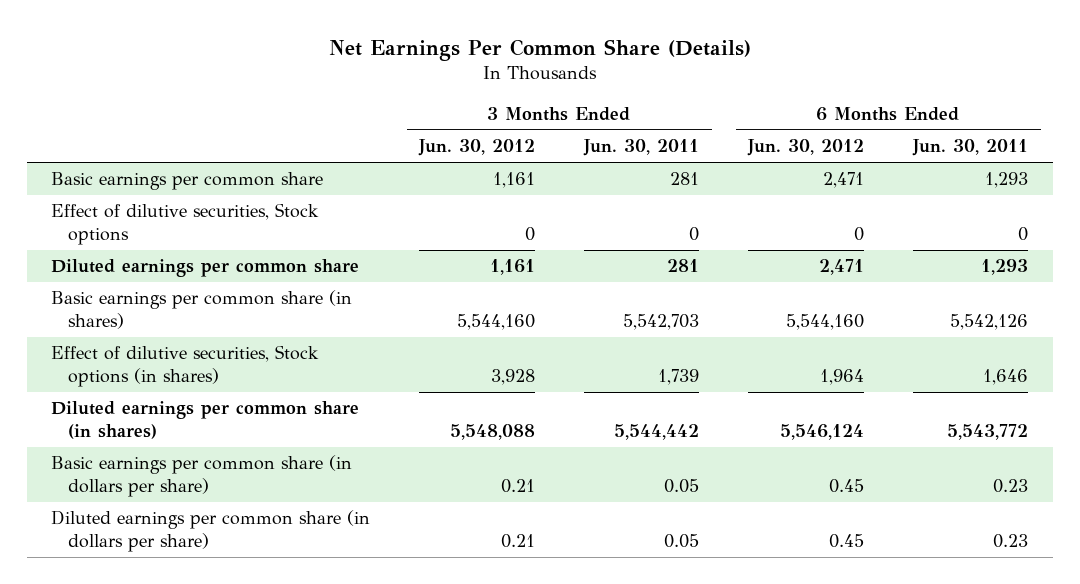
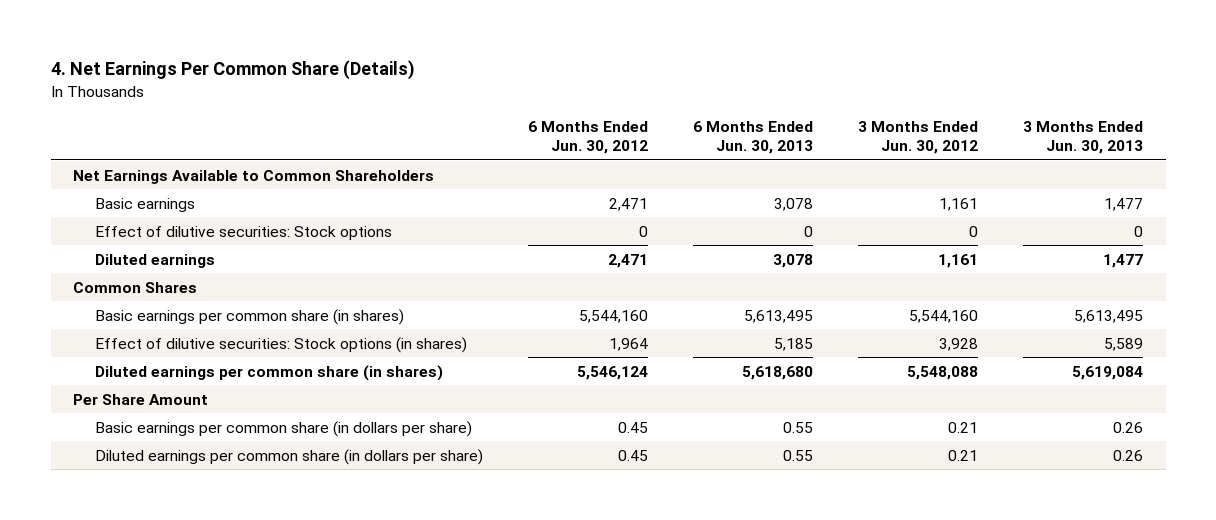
- Net Earnings Per Common Share (Details)
+ 4. Net Earnings Per Common Share (Details)
- | 3 Months Ended Jun. 30, 2012 | 3 Months Ended Jun. 30, 2011 | 6 Months Ended Jun. 30, 2012 | 6 Months Ended Jun. 30, 2011
+ | 6 Months Ended Jun. 30, 2012 | 6 Months Ended Jun. 30, 2013 | 3 Months Ended Jun. 30, 2012 | 3 Months Ended Jun. 30, 2013
- Basic earnings per common share | 1,161 | 281 | 2,471 | 1,293
- Effect of dilutive securities, Stock options | 0 | 0 | 0 | 0
- Diluted earnings per common share | 1,161 | 281 | 2,471 | 1,293
+ Net Earnings Available to Common Shareholders
+ Basic earnings | 2,471 | 3,078 | 1,161 | 1,477
+ Effect of dilutive securities: Stock options | 0 | 0 | 0 | 0
+ Diluted earnings | 2,471 | 3,078 | 1,161 | 1,477
+ Common Shares
- Effect of dilutive securities, Stock options (in shares) | 3,928 | 1,739 | 1,964 | 1,646
+ Effect of dilutive securities: Stock options (in shares) | 1,964 | 5,185 | 3,928 | 5,589
+ Per Share Amount

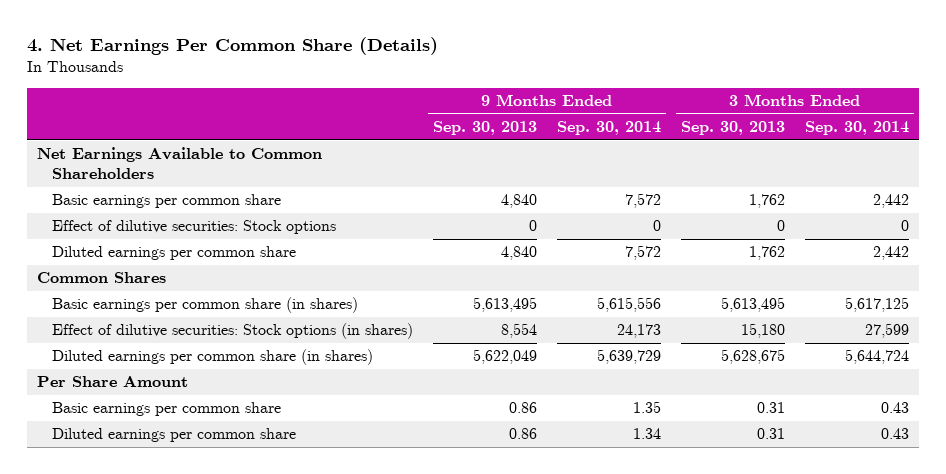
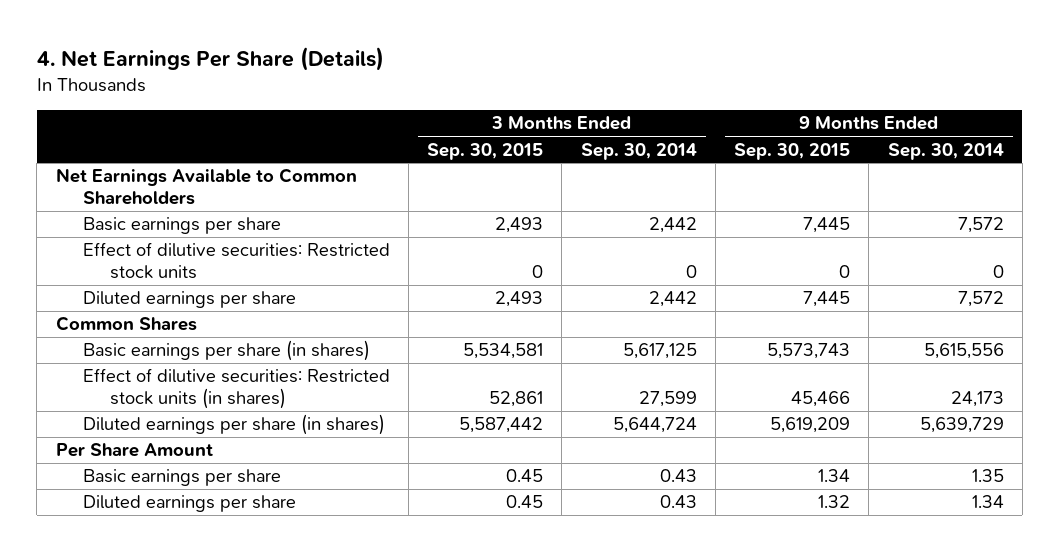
- 4. Net Earnings Per Common Share (Details)
+ 4. Net Earnings Per Share (Details)
- | 9 Months Ended Sep. 30, 2013 | 9 Months Ended Sep. 30, 2014 | 3 Months Ended Sep. 30, 2013 | 3 Months Ended Sep. 30, 2014
+ | 3 Months Ended Sep. 30, 2015 | 3 Months Ended Sep. 30, 2014 | 9 Months Ended Sep. 30, 2015 | 9 Months Ended Sep. 30, 2014
- Basic earnings per common share | 4,840 | 7,572 | 1,762 | 2,442
- Effect of dilutive securities: Stock options | 0 | 0 | 0 | 0
- Diluted earnings per common share | 4,840 | 7,572 | 1,762 | 2,442
+ Basic earnings per share | 2,493 | 2,442 | 7,445 | 7,572
+ Effect of dilutive securities: Restricted stock units | 0 | 0 | 0 | 0
+ Diluted earnings per share | 2,493 | 2,442 | 7,445 | 7,572
- Basic earnings per common share (in shares) | 5,613,495 | 5,615,556 | 5,613,495 | 5,617,125
- Effect of dilutive securities: Stock options (in shares) | 8,554 | 24,173 | 15,180 | 27,599
- Diluted earnings per common share (in shares) | 5,622,049 | 5,639,729 | 5,628,675 | 5,644,724
+ Basic earnings per share (in shares) | 5,534,581 | 5,617,125 | 5,573,743 | 5,615,556
+ Effect of dilutive securities: Restricted stock units (in shares) | 52,861 | 27,599 | 45,466 | 24,173
+ Diluted earnings per share (in shares) | 5,587,442 | 5,644,724 | 5,619,209 | 5,639,729
- Basic earnings per common share | 0.86 | 1.35 | 0.31 | 0.43
- Diluted earnings per common share | 0.86 | 1.34 | 0.31 | 0.43
+ Basic earnings per share | 0.45 | 0.43 | 1.34 | 1.35
+ Diluted earnings per share | 0.45 | 0.43 | 1.32 | 1.34

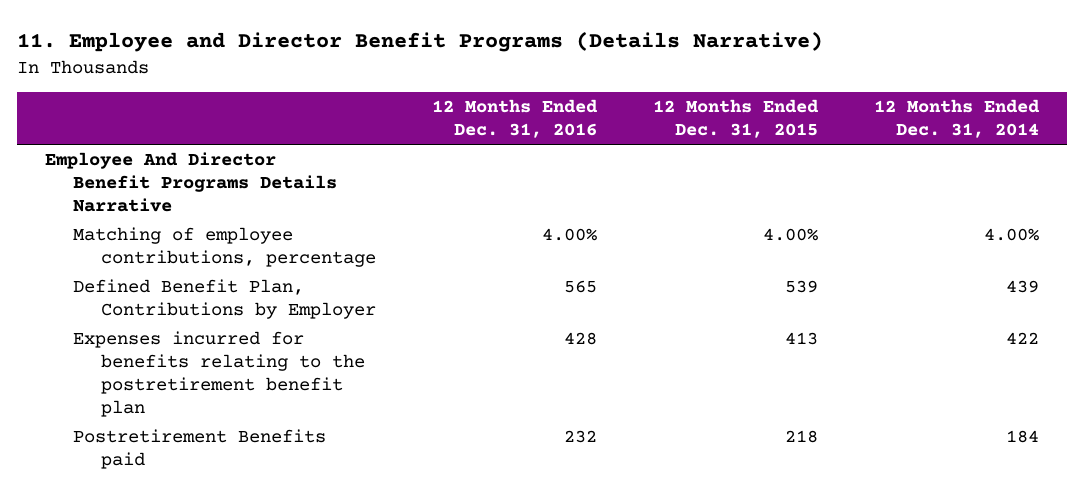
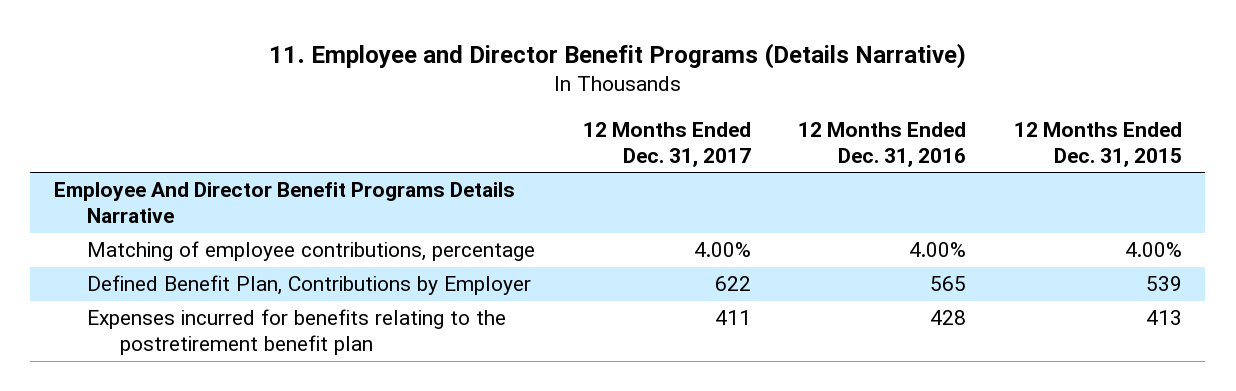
- | 12 Months Ended Dec. 31, 2016 | 12 Months Ended Dec. 31, 2015 | 12 Months Ended Dec. 31, 2014
+ | 12 Months Ended Dec. 31, 2017 | 12 Months Ended Dec. 31, 2016 | 12 Months Ended Dec. 31, 2015
- Postretirement Benefits paid | 232 | 218 | 184

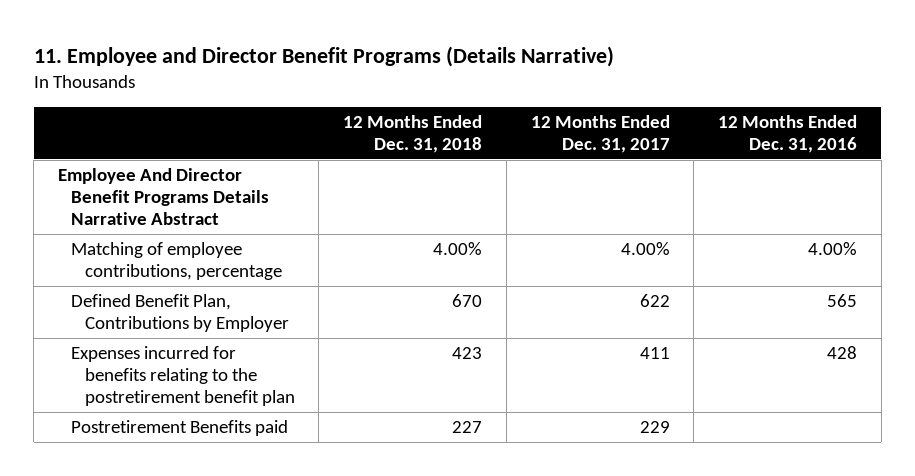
- | 12 Months Ended Dec. 31, 2017 | 12 Months Ended Dec. 31, 2016 | 12 Months Ended Dec. 31, 2015
+ | 12 Months Ended Dec. 31, 2018 | 12 Months Ended Dec. 31, 2017 | 12 Months Ended Dec. 31, 2016
- Employee And Director Benefit Programs Details Narrative
+ Employee And Director Benefit Programs Details Narrative Abstract
+ Postretirement Benefits paid | 227 | 229 |

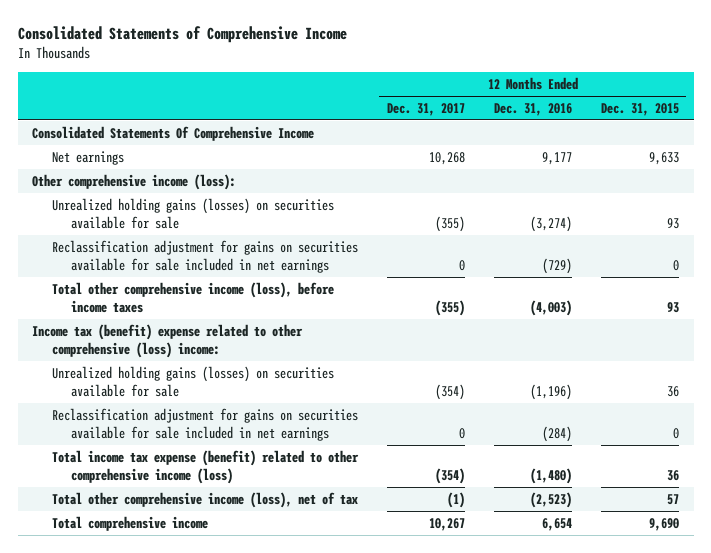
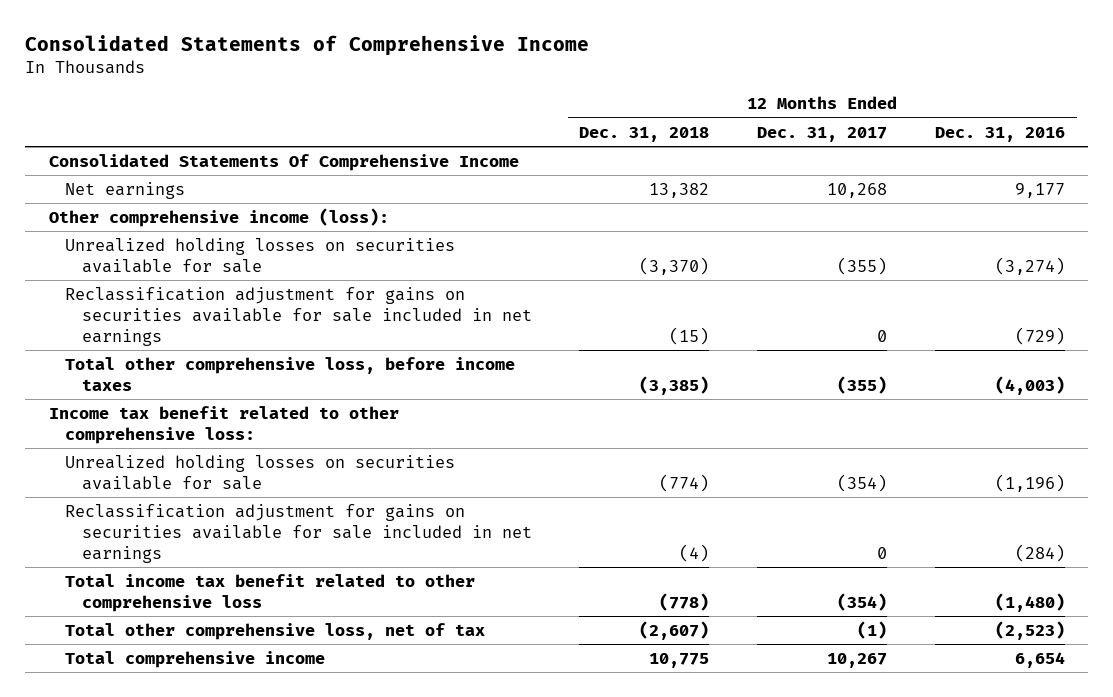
- | 12 Months Ended Dec. 31, 2017 | 12 Months Ended Dec. 31, 2016 | 12 Months Ended Dec. 31, 2015
+ | 12 Months Ended Dec. 31, 2018 | 12 Months Ended Dec. 31, 2017 | 12 Months Ended Dec. 31, 2016
- Unrealized holding gains (losses) on securities available for sale | (355) | (3,274) | 93
+ Unrealized holding losses on securities available for sale | (3,370) | (355) | (3,274)
- Total other comprehensive income (loss), before income taxes | (355) | (4,003) | 93
- Income tax (benefit) expense related to other comprehensive (loss) income:
- Unrealized holding gains (losses) on securities available for sale | (354) | (1,196) | 36
+ Total other comprehensive loss, before income taxes | (3,385) | (355) | (4,003)
+ Income tax benefit related to other comprehensive loss:
+ Unrealized holding losses on securities available for sale | (774) | (354) | (1,196)
- Total income tax expense (benefit) related to other comprehensive income (loss) | (354) | (1,480) | 36
- Total other comprehensive income (loss), net of tax | (1) | (2,523) | 57
+ Total income tax benefit related to other comprehensive loss | (778) | (354) | (1,480)
+ Total other comprehensive loss, net of tax | (2,607) | (1) | (2,523)

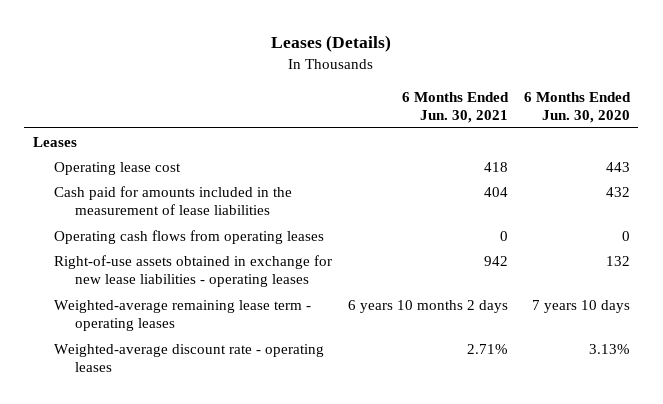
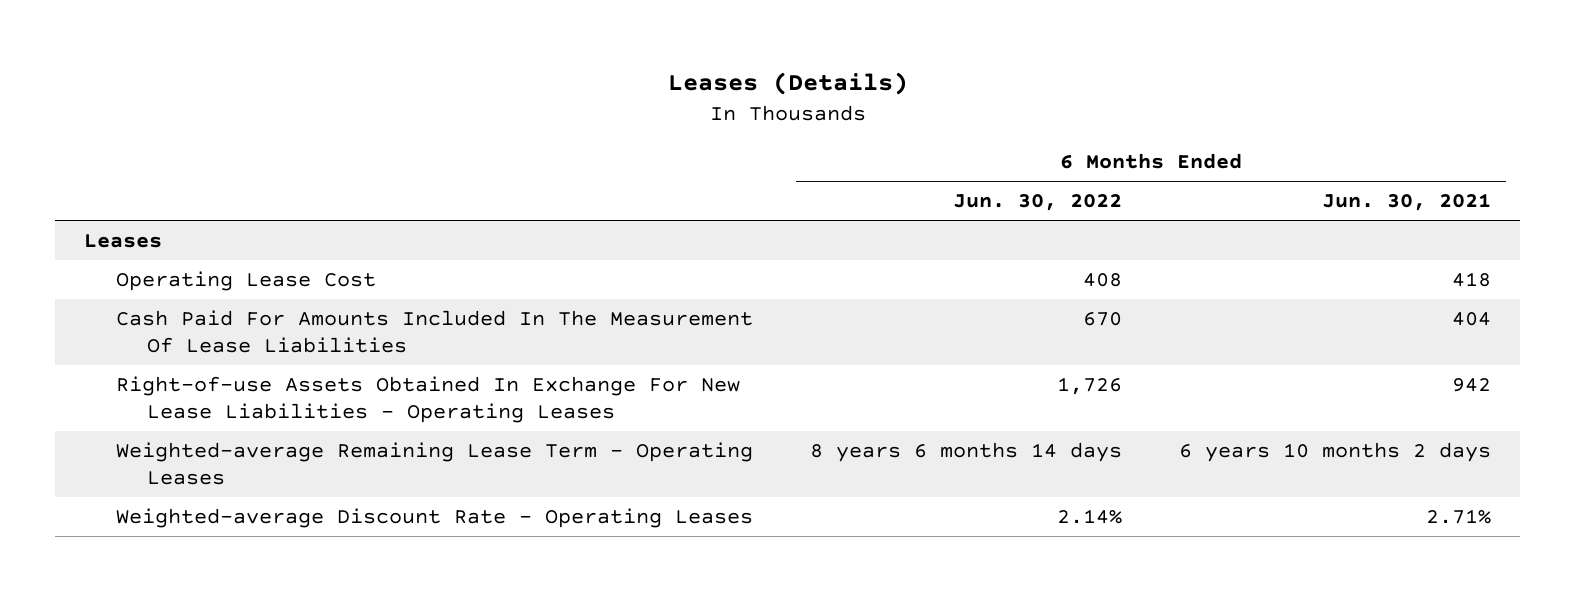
- | 6 Months Ended Jun. 30, 2021 | 6 Months Ended Jun. 30, 2020
+ | 6 Months Ended Jun. 30, 2022 | 6 Months Ended Jun. 30, 2021
- Operating lease cost | 418 | 443
- Cash paid for amounts included in the measurement of lease liabilities | 404 | 432
- Operating cash flows from operating leases | 0 | 0
- Right-of-use assets obtained in exchange for new lease liabilities - operating leases | 942 | 132
- Weighted-average remaining lease term - operating leases | 6 years 10 months 2 days | 7 years 10 days
- Weighted-average discount rate - operating leases | 2.71% | 3.13%
+ Operating Lease Cost | 408 | 418
+ Cash Paid For Amounts Included In The Measurement Of Lease Liabilities | 670 | 404
+ Right-of-use Assets Obtained In Exchange For New Lease Liabilities - Operating Leases | 1,726 | 942
+ Weighted-average Remaining Lease Term - Operating Leases | 8 years 6 months 14 days | 6 years 10 months 2 days
+ Weighted-average Discount Rate - Operating Leases | 2.14% | 2.71%

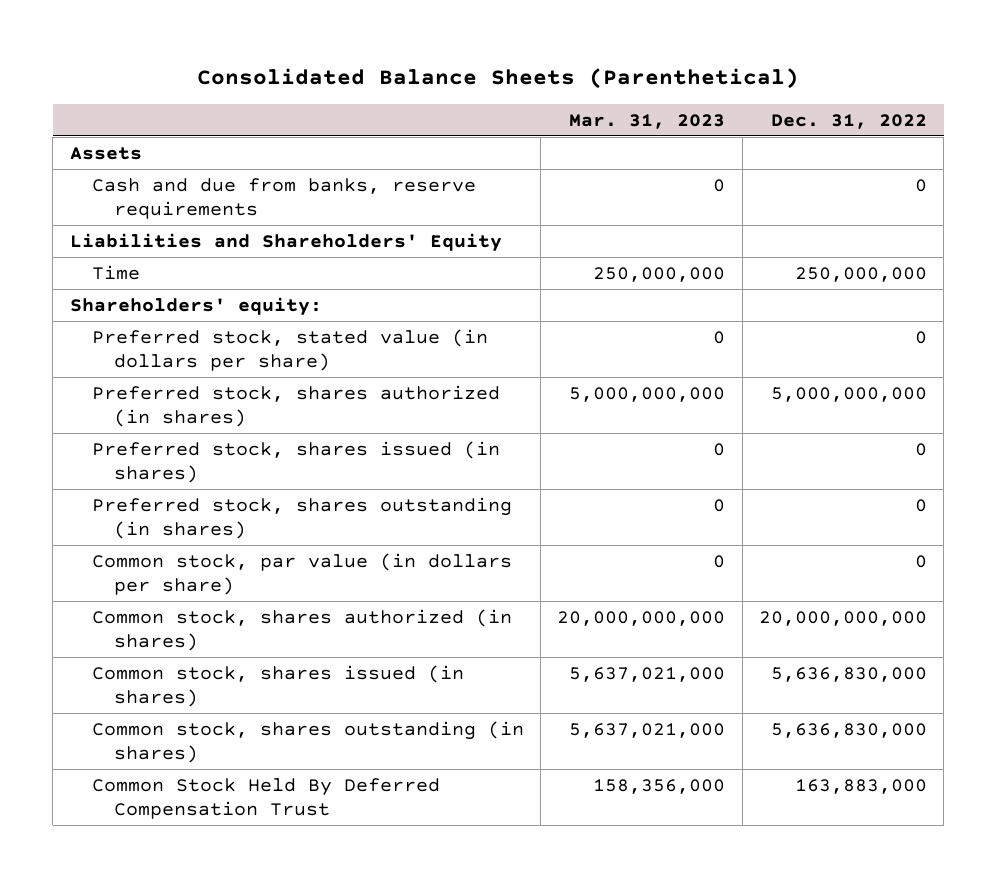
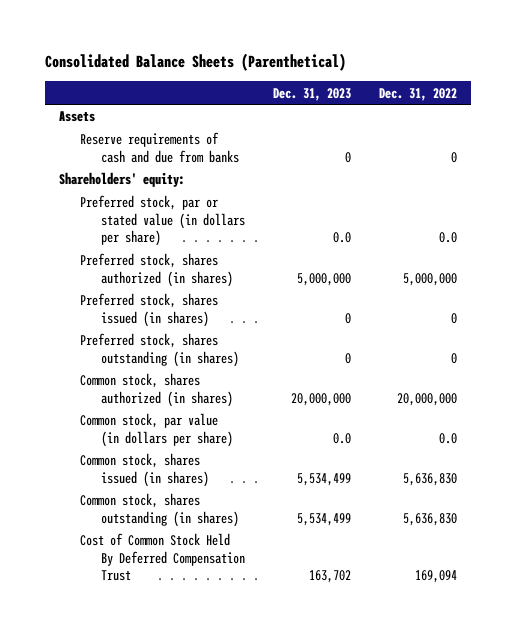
- | Mar. 31, 2023 | Dec. 31, 2022
+ | Dec. 31, 2023 | Dec. 31, 2022
- Cash and due from banks, reserve requirements | 0 | 0
- Liabilities and Shareholders' Equity
- Time | 250,000,000 | 250,000,000
+ Reserve requirements of cash and due from banks | 0 | 0
- Preferred stock, stated value (in dollars per share) | 0 | 0
- Preferred stock, shares authorized (in shares) | 5,000,000,000 | 5,000,000,000
+ Preferred stock, par or stated value (in dollars per share) | 0.0 | 0.0
+ Preferred stock, shares authorized (in shares) | 5,000,000 | 5,000,000
- Common stock, par value (in dollars per share) | 0 | 0
- Common stock, shares authorized (in shares) | 20,000,000,000 | 20,000,000,000
- Common stock, shares issued (in shares) | 5,637,021,000 | 5,636,830,000
- Common stock, shares outstanding (in shares) | 5,637,021,000 | 5,636,830,000
- Common Stock Held By Deferred Compensation Trust | 158,356,000 | 163,883,000
+ Common stock, shares authorized (in shares) | 20,000,000 | 20,000,000
+ Common stock, par value (in dollars per share) | 0.0 | 0.0
+ Common stock, shares issued (in shares) | 5,534,499 | 5,636,830
+ Common stock, shares outstanding (in shares) | 5,534,499 | 5,636,830
+ Cost of Common Stock Held By Deferred Compensation Trust | 163,702 | 169,094

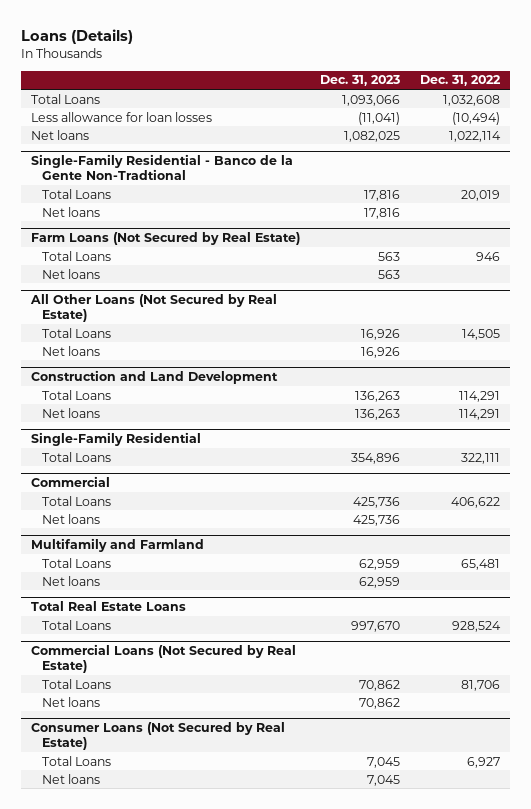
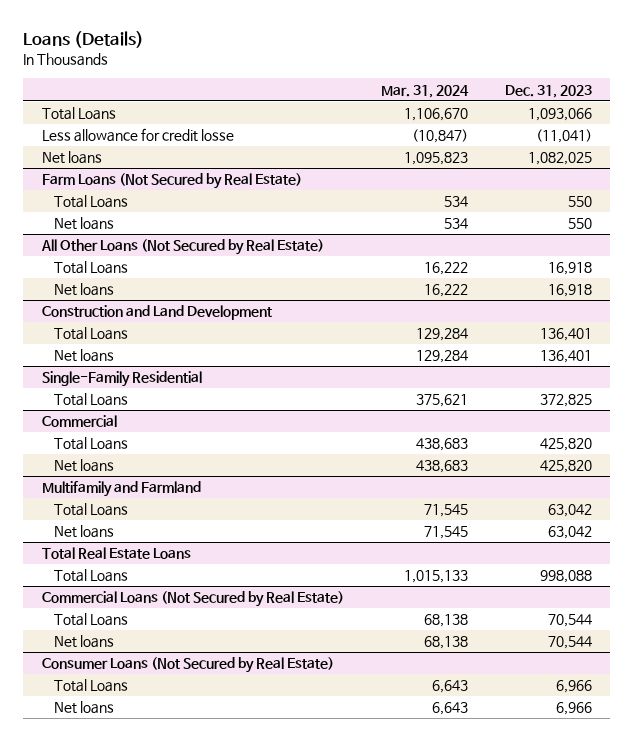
- | Dec. 31, 2023 | Dec. 31, 2022
+ | Mar. 31, 2024 | Dec. 31, 2023
- Less allowance for loan losses | (11,041) | (10,494)
+ Less allowance for credit losse | (10,847) | (11,041)
- Single-Family Residential - Banco de la Gente Non-Tradtional
- Total Loans | 17,816 | 20,019
- Net loans | 17,816 |
@ Farm Loans (Not Secured by Real Estate)
- Total Loans | 563 | 946
- Net loans | 563 |
+ Total Loans | 534 | 550
+ Net loans | 534 | 550
@ All Other Loans (Not Secured by Real Estate)
- Total Loans | 16,926 | 14,505
- Net loans | 16,926 |
+ Total Loans | 16,222 | 16,918
+ Net loans | 16,222 | 16,918
@ Construction and Land Development
- Total Loans | 136,263 | 114,291
- Net loans | 136,263 | 114,291
+ Total Loans | 129,284 | 136,401
+ Net loans | 129,284 | 136,401
@ Single-Family Residential
- Total Loans | 354,896 | 322,111
+ Total Loans | 375,621 | 372,825
@ Commercial
- Total Loans | 425,736 | 406,622
- Net loans | 425,736 |
+ Total Loans | 438,683 | 425,820
+ Net loans | 438,683 | 425,820
@ Multifamily and Farmland
- Total Loans | 62,959 | 65,481
- Net loans | 62,959 |
+ Total Loans | 71,545 | 63,042
+ Net loans | 71,545 | 63,042
@ Total Real Estate Loans
- Total Loans | 997,670 | 928,524
+ Total Loans | 1,015,133 | 998,088
@ Commercial Loans (Not Secured by Real Estate)
- Total Loans | 70,862 | 81,706
- Net loans | 70,862 |
+ Total Loans | 68,138 | 70,544
+ Net loans | 68,138 | 70,544
@ Consumer Loans (Not Secured by Real Estate)
- Total Loans | 7,045 | 6,927
- Net loans | 7,045 |
+ Total Loans | 6,643 | 6,966
+ Net loans | 6,643 | 6,966

